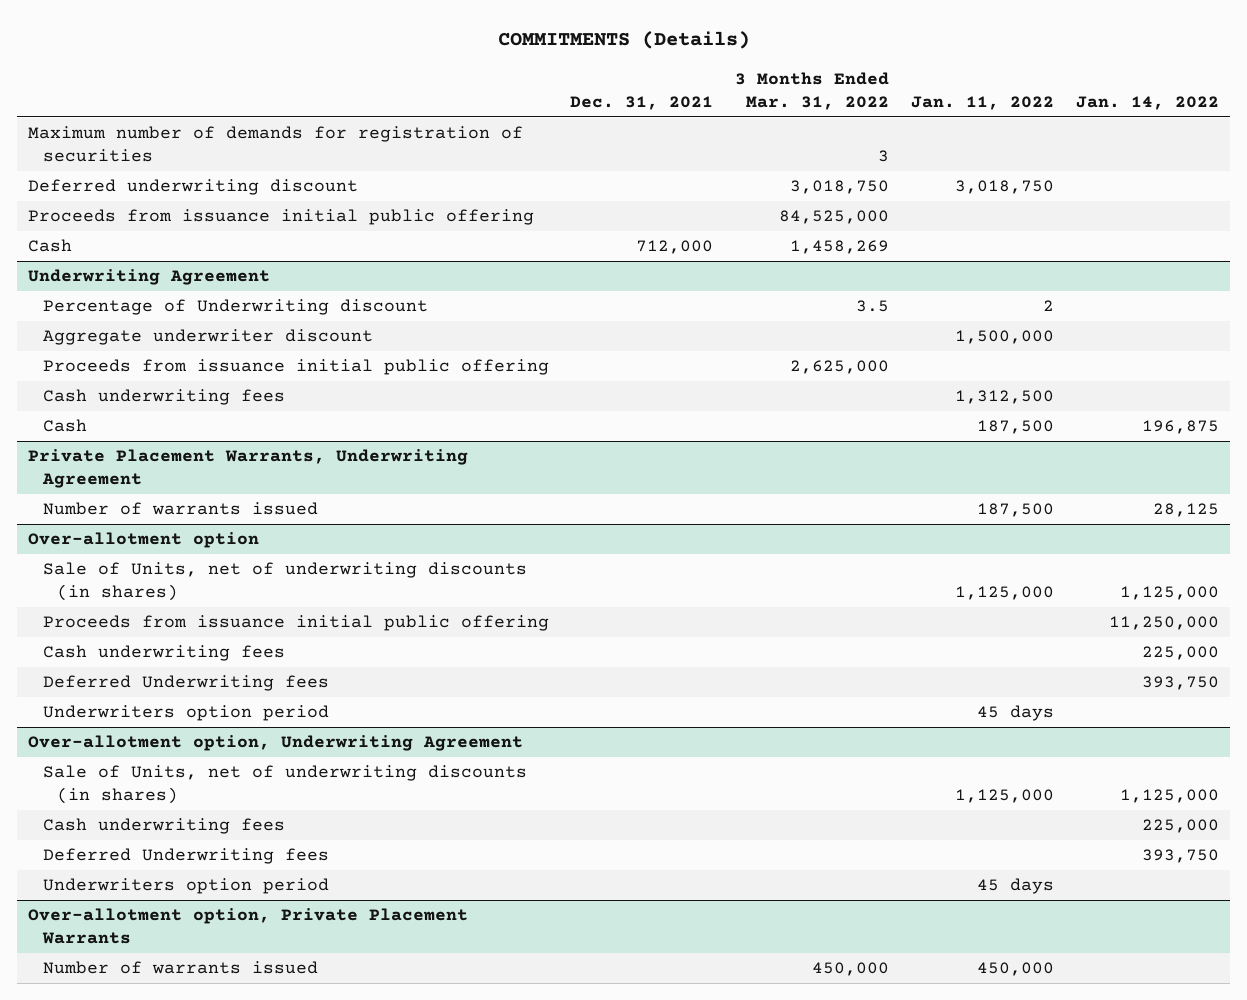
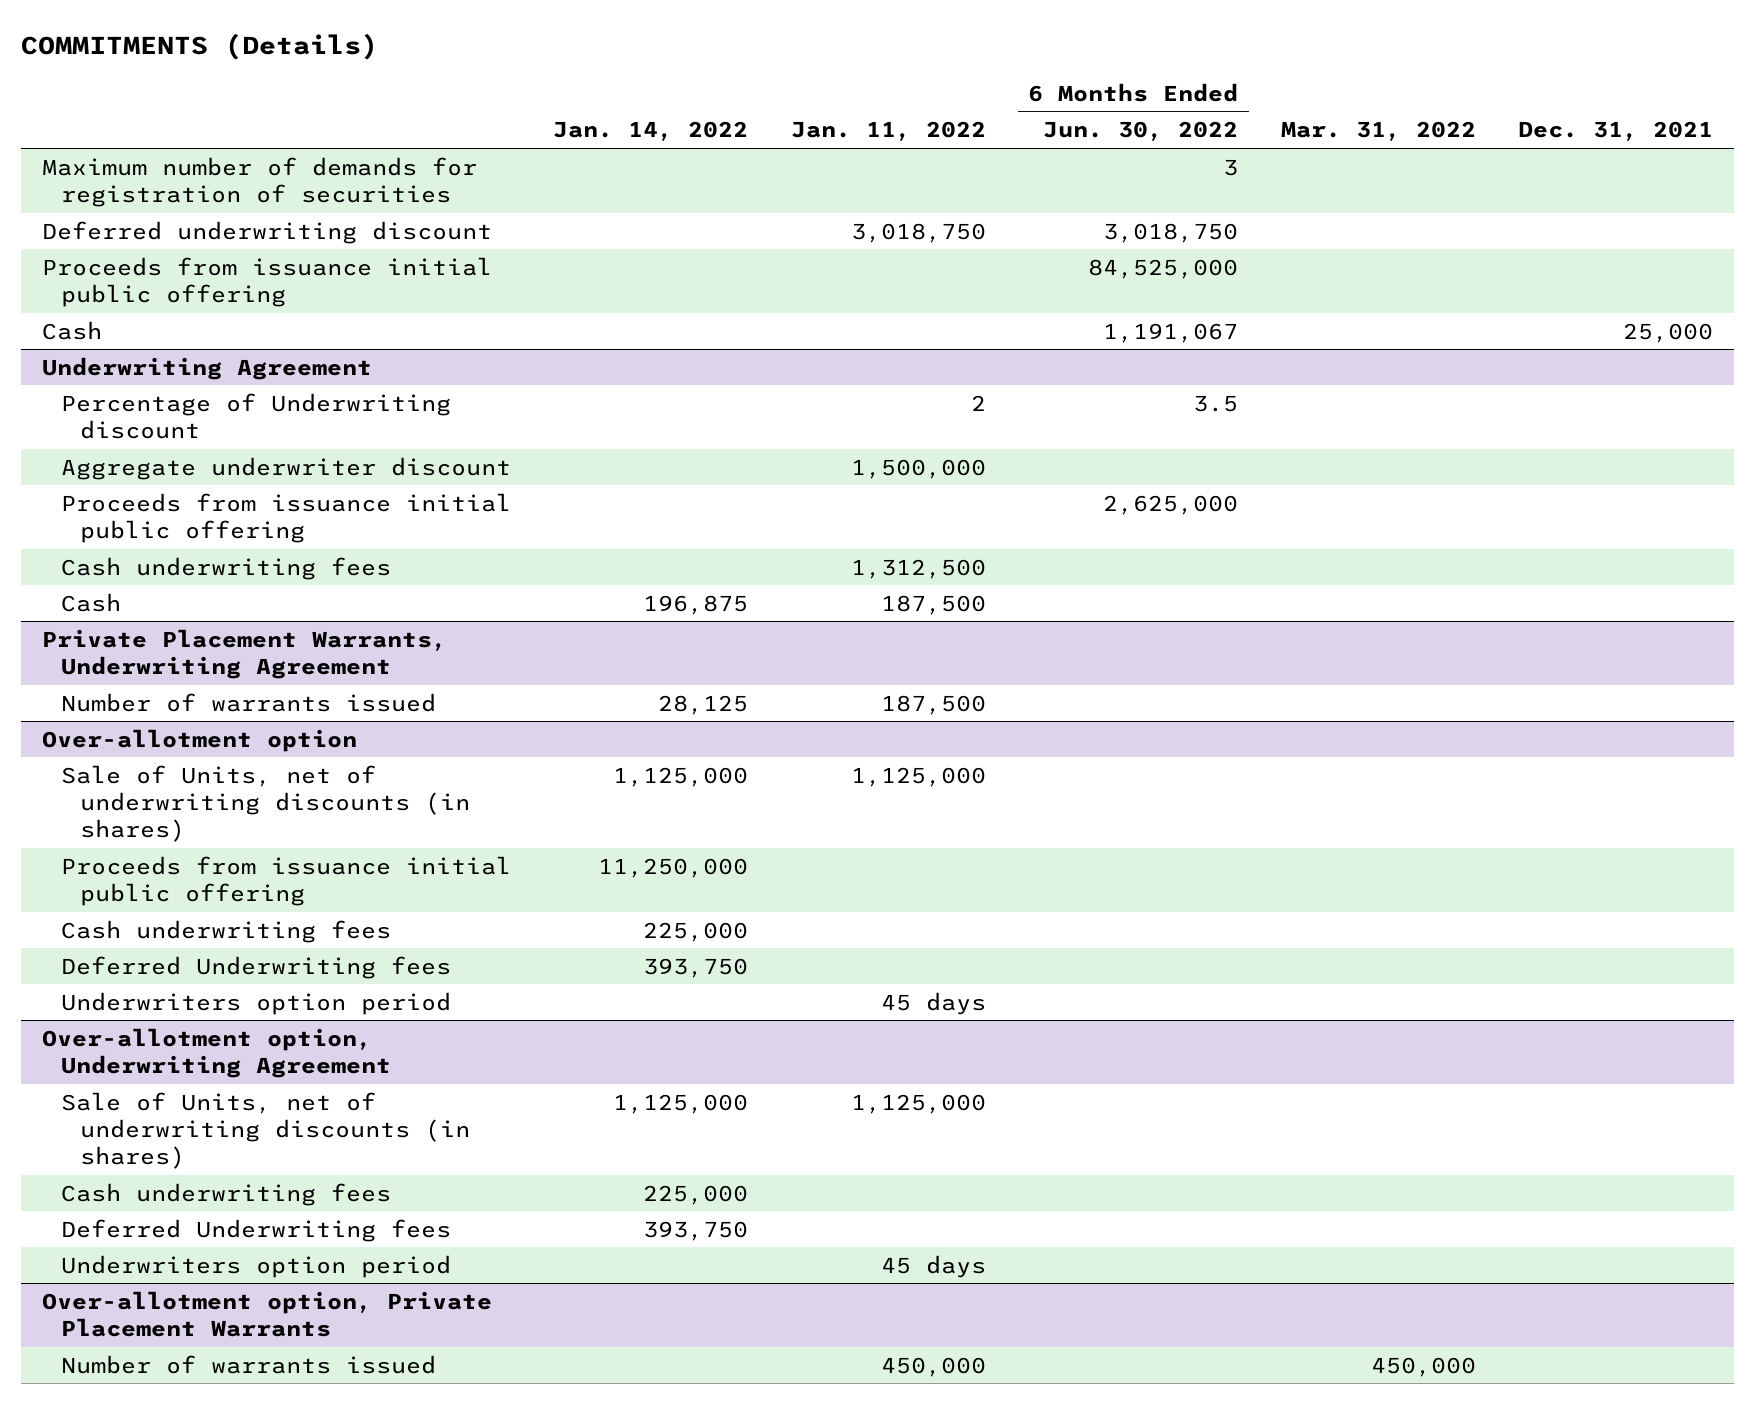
- | Dec. 31, 2021 | 3 Months Ended Mar. 31, 2022 | Jan. 11, 2022 | Jan. 14, 2022
+ | Jan. 14, 2022 | Jan. 11, 2022 | 6 Months Ended Jun. 30, 2022 | Mar. 31, 2022 | Dec. 31, 2021
- Cash | 712,000 | 1,458,269 | |
+ Cash | | | 1,191,067 | | 25,000

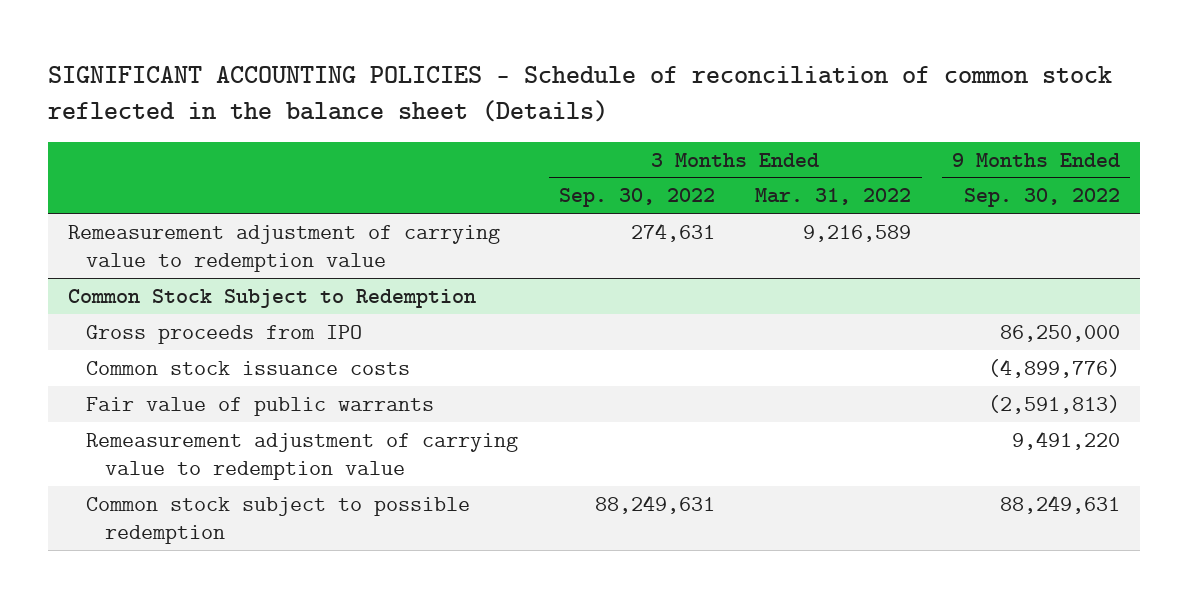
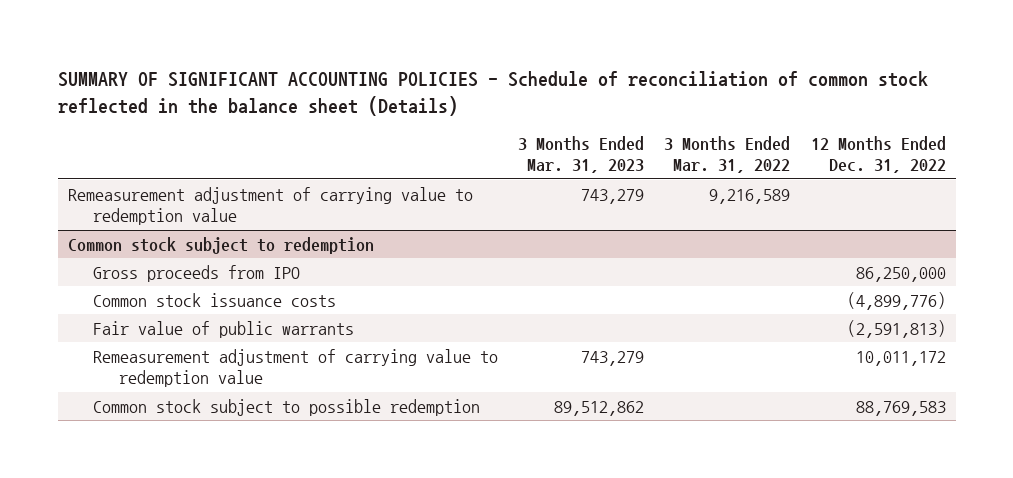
- SIGNIFICANT ACCOUNTING POLICIES - Schedule of reconciliation of common stock reflected in the balance sheet (Details)
+ SUMMARY OF SIGNIFICANT ACCOUNTING POLICIES - Schedule of reconciliation of common stock reflected in the balance sheet (Details)
- | 3 Months Ended Sep. 30, 2022 | 3 Months Ended Mar. 31, 2022 | 9 Months Ended Sep. 30, 2022
+ | 3 Months Ended Mar. 31, 2023 | 3 Months Ended Mar. 31, 2022 | 12 Months Ended Dec. 31, 2022
- Common Stock Subject to Redemption
+ Common stock subject to redemption

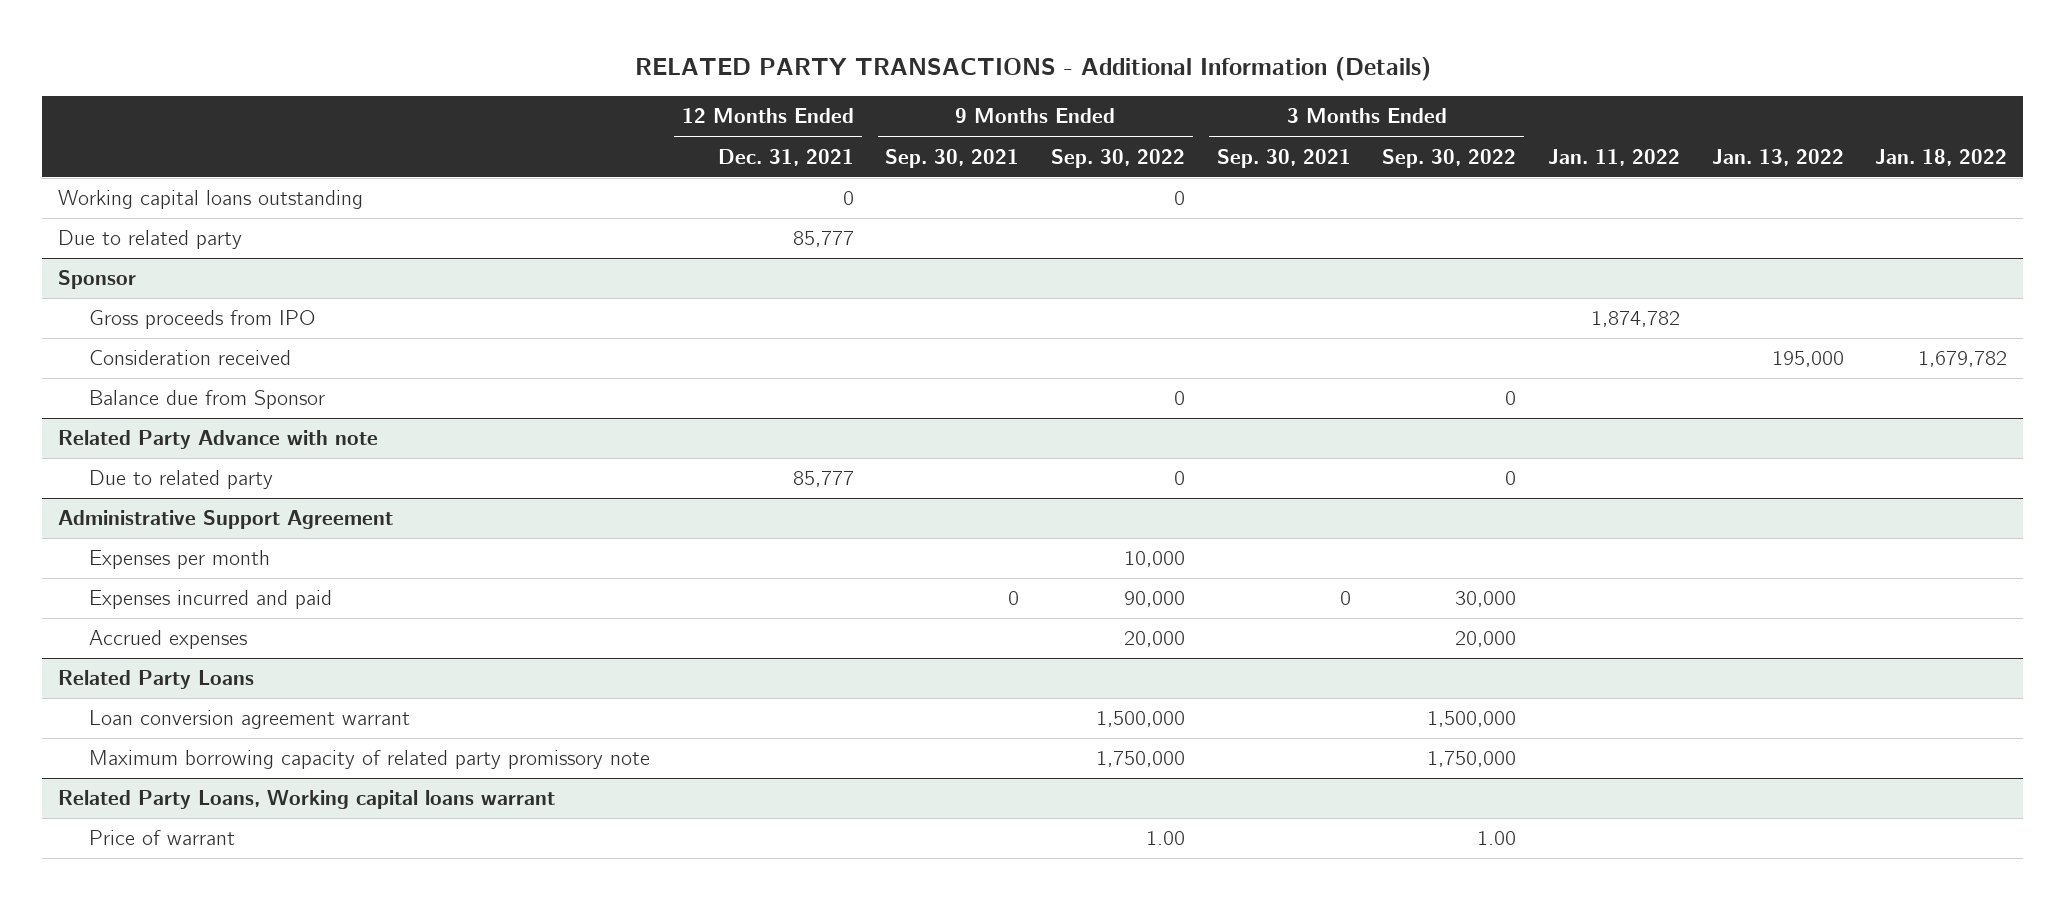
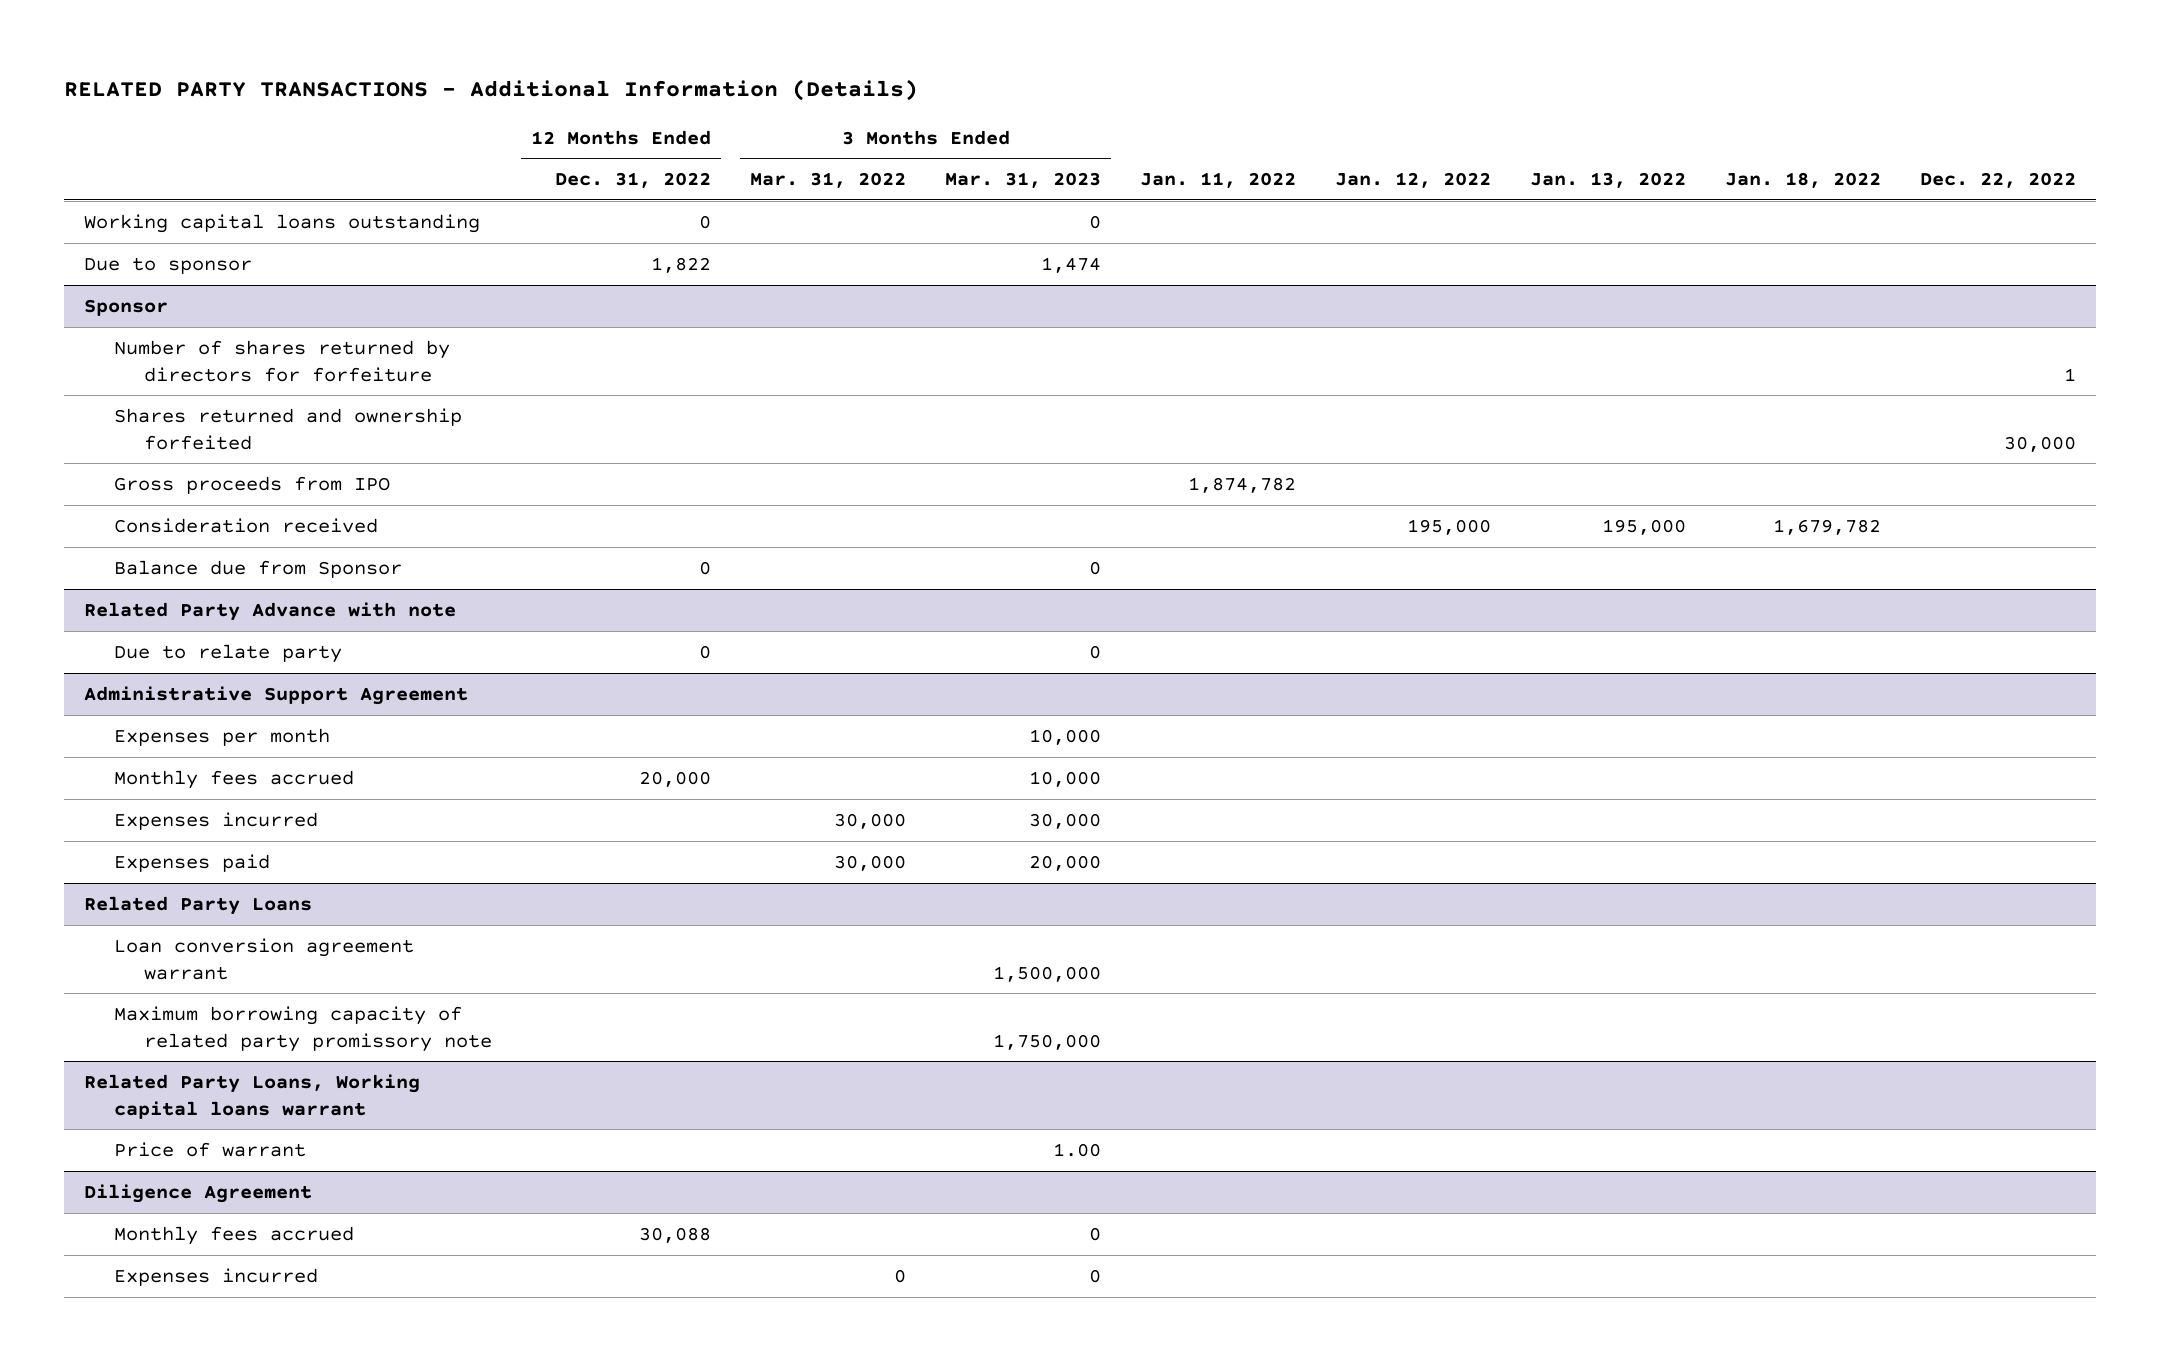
- | 12 Months Ended Dec. 31, 2021 | 9 Months Ended Sep. 30, 2021 | 9 Months Ended Sep. 30, 2022 | 3 Months Ended Sep. 30, 2021 | 3 Months Ended Sep. 30, 2022 | Jan. 11, 2022 | Jan. 13, 2022 | Jan. 18, 2022
+ | 12 Months Ended Dec. 31, 2022 | 3 Months Ended Mar. 31, 2022 | 3 Months Ended Mar. 31, 2023 | Jan. 11, 2022 | Jan. 12, 2022 | Jan. 13, 2022 | Jan. 18, 2022 | Dec. 22, 2022
- Due to related party | 85,777 | | | | | | |
+ Due to sponsor | 1,822 | | 1,474 | | | | |
@ Sponsor
+ Number of shares returned by directors for forfeiture | | | | | | | | 1
+ Shares returned and ownership forfeited | | | | | | | | 30,000
@ Related Party Advance with note
- Due to related party | 85,777 | | 0 | | 0 | | |
+ Due to relate party | 0 | | 0 | | | | |
@ Administrative Support Agreement
- Expenses incurred and paid | | 0 | 90,000 | 0 | 30,000 | | |
- Accrued expenses | | | 20,000 | | 20,000 | | |
+ Monthly fees accrued | 20,000 | | 10,000 | | | | |
+ Expenses incurred | | 30,000 | 30,000 | | | | |
+ Expenses paid | | 30,000 | 20,000 | | | | |
+ Diligence Agreement
+ Monthly fees accrued | 30,088 | | 0 | | | | |
+ Expenses incurred | | 0 | 0 | | | | |

